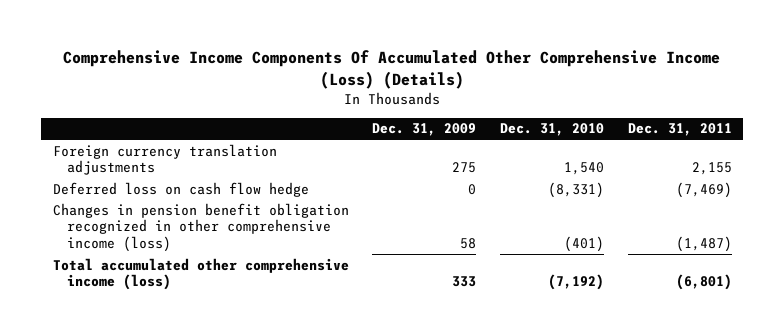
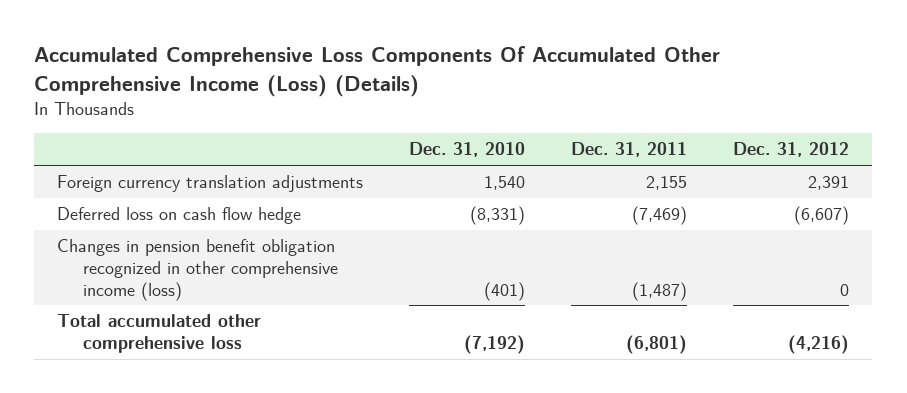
- Comprehensive Income Components Of Accumulated Other Comprehensive Income (Loss) (Details)
+ Accumulated Comprehensive Loss Components Of Accumulated Other Comprehensive Income (Loss) (Details)
- | Dec. 31, 2009 | Dec. 31, 2010 | Dec. 31, 2011
+ | Dec. 31, 2010 | Dec. 31, 2011 | Dec. 31, 2012
- Total accumulated other comprehensive income (loss) | 333 | (7,192) | (6,801)
+ Total accumulated other comprehensive loss | (7,192) | (6,801) | (4,216)

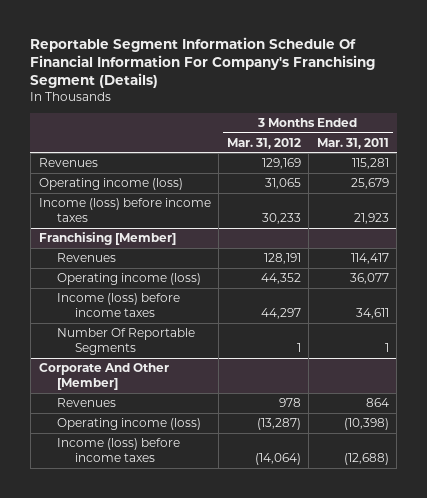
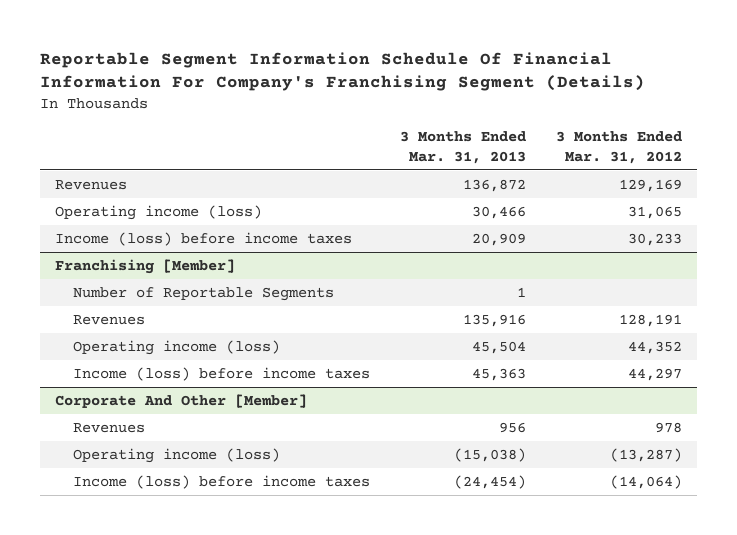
- | 3 Months Ended Mar. 31, 2012 | 3 Months Ended Mar. 31, 2011
+ | 3 Months Ended Mar. 31, 2013 | 3 Months Ended Mar. 31, 2012
@ Franchising [Member]
+ Number of Reportable Segments | 1 |
- Number Of Reportable Segments | 1 | 1

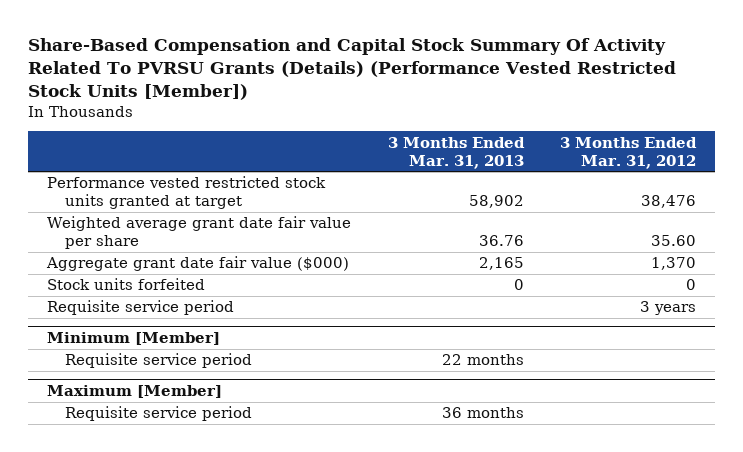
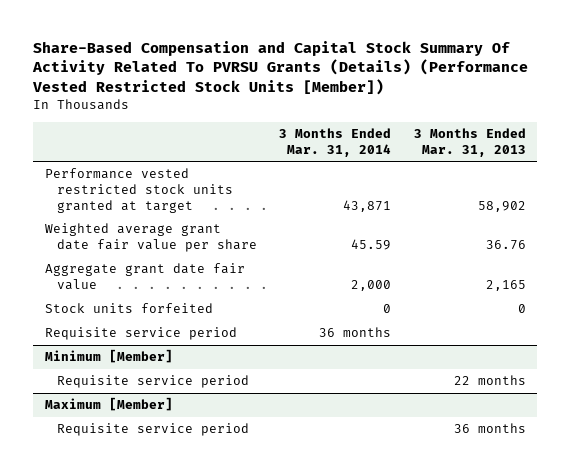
- | 3 Months Ended Mar. 31, 2013 | 3 Months Ended Mar. 31, 2012
+ | 3 Months Ended Mar. 31, 2014 | 3 Months Ended Mar. 31, 2013
- Aggregate grant date fair value ($000) | 2,165 | 1,370
+ Aggregate grant date fair value | 2,000 | 2,165

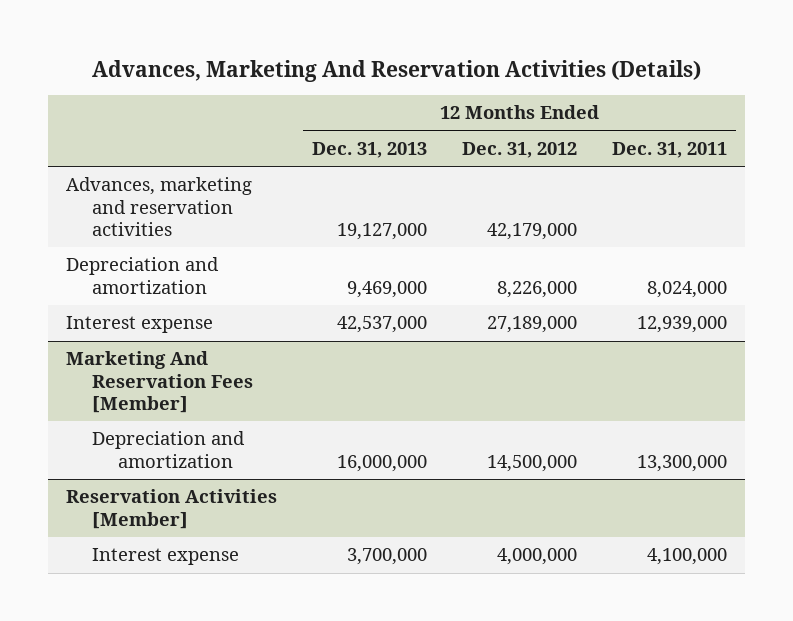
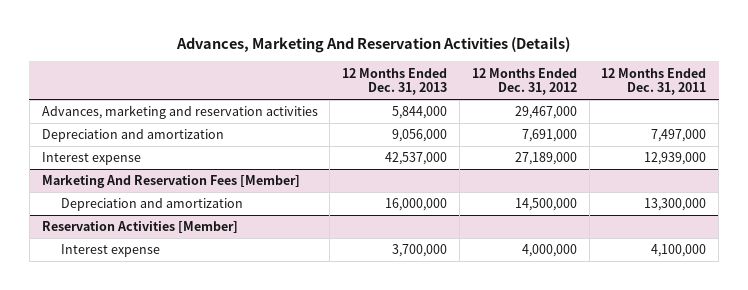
- Advances, marketing and reservation activities | 19,127,000 | 42,179,000 |
- Depreciation and amortization | 9,469,000 | 8,226,000 | 8,024,000
+ Advances, marketing and reservation activities | 5,844,000 | 29,467,000 |
+ Depreciation and amortization | 9,056,000 | 7,691,000 | 7,497,000

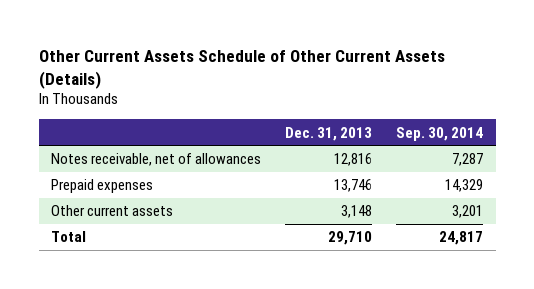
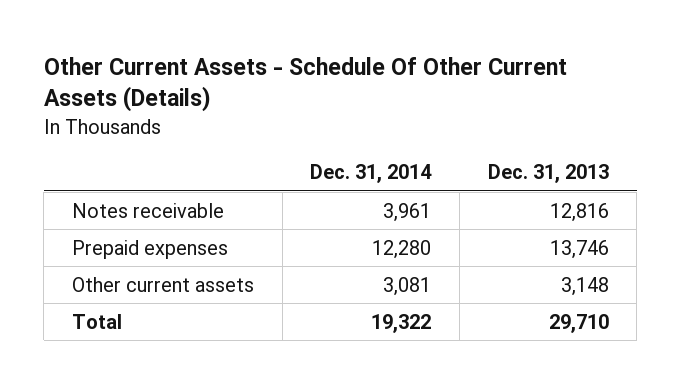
- Other Current Assets Schedule of Other Current Assets (Details)
+ Other Current Assets - Schedule Of Other Current Assets (Details)
- | Dec. 31, 2013 | Sep. 30, 2014
+ | Dec. 31, 2014 | Dec. 31, 2013
- Notes receivable, net of allowances | 12,816 | 7,287
+ Notes receivable | 3,961 | 12,816

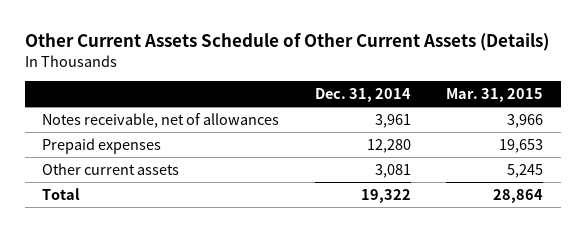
- Other Current Assets - Schedule Of Other Current Assets (Details)
+ Other Current Assets Schedule of Other Current Assets (Details)
- | Dec. 31, 2014 | Dec. 31, 2013
+ | Dec. 31, 2014 | Mar. 31, 2015
- Notes receivable | 3,961 | 12,816
+ Notes receivable, net of allowances | 3,961 | 3,966

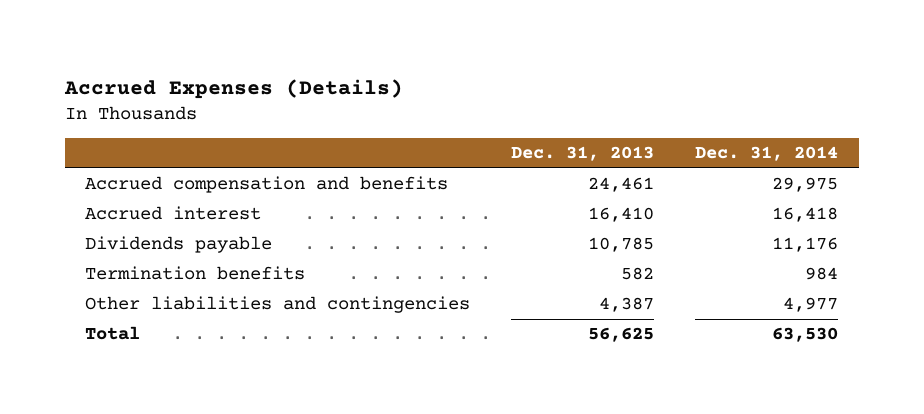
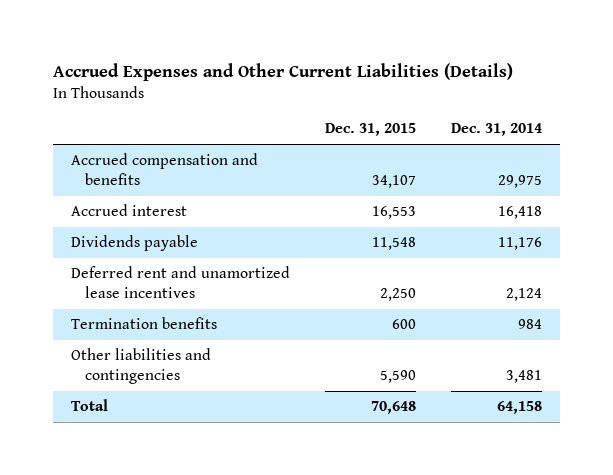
- Accrued Expenses (Details)
+ Accrued Expenses and Other Current Liabilities (Details)
- | Dec. 31, 2013 | Dec. 31, 2014
+ | Dec. 31, 2015 | Dec. 31, 2014
+ Deferred rent and unamortized lease incentives | 2,250 | 2,124
- Other liabilities and contingencies | 4,387 | 4,977
- Total | 56,625 | 63,530
+ Other liabilities and contingencies | 5,590 | 3,481
+ Total | 70,648 | 64,158

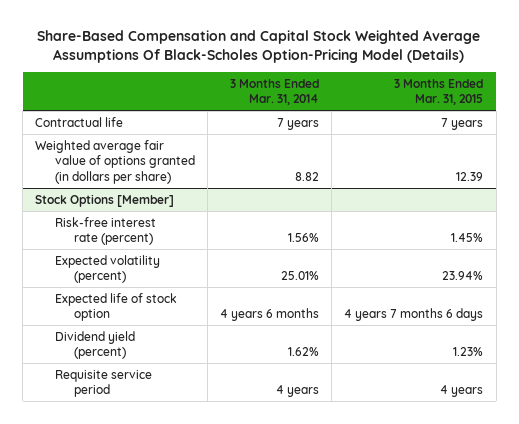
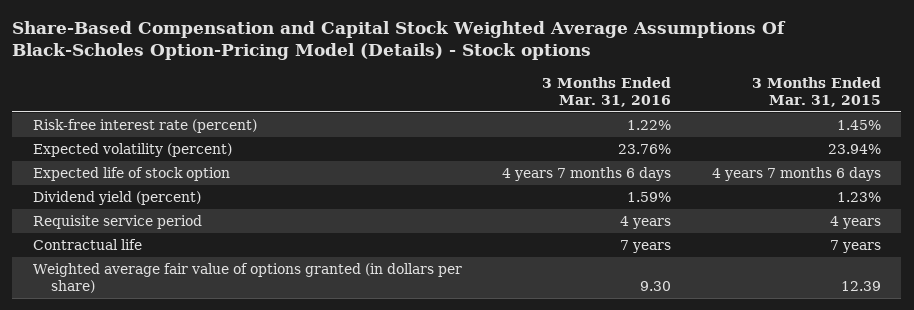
- Share-Based Compensation and Capital Stock Weighted Average Assumptions Of Black-Scholes Option-Pricing Model (Details)
+ Share-Based Compensation and Capital Stock Weighted Average Assumptions Of Black-Scholes Option-Pricing Model (Details) - Stock options
- | 3 Months Ended Mar. 31, 2014 | 3 Months Ended Mar. 31, 2015
+ | 3 Months Ended Mar. 31, 2016 | 3 Months Ended Mar. 31, 2015
- Stock Options [Member]
moved down: Contractual life | 7 years | 7 years
moved down: Weighted average fair value of options granted (in dollars per share) | 9.30 | 12.39

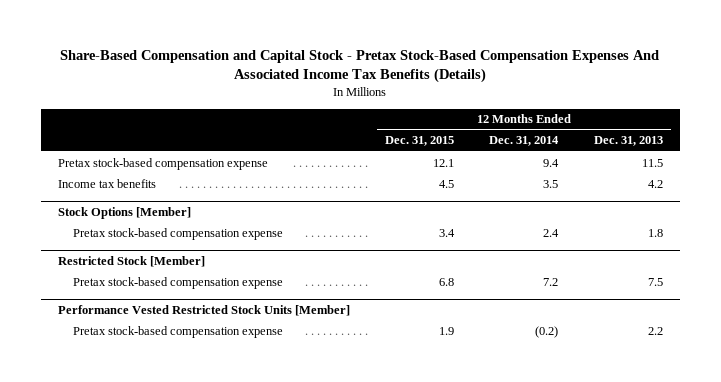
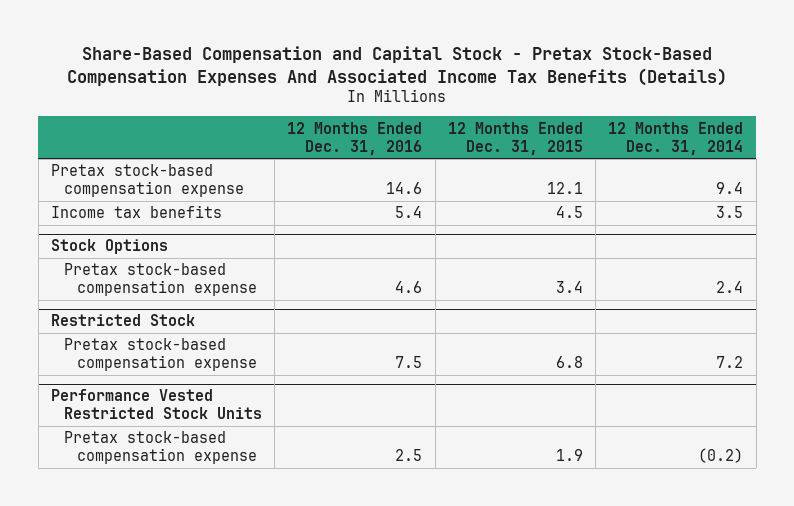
- | 12 Months Ended Dec. 31, 2015 | 12 Months Ended Dec. 31, 2014 | 12 Months Ended Dec. 31, 2013
+ | 12 Months Ended Dec. 31, 2016 | 12 Months Ended Dec. 31, 2015 | 12 Months Ended Dec. 31, 2014
- Stock Options [Member]
+ Stock Options
- Restricted Stock [Member]
+ Restricted Stock
- Performance Vested Restricted Stock Units [Member]
+ Performance Vested Restricted Stock Units

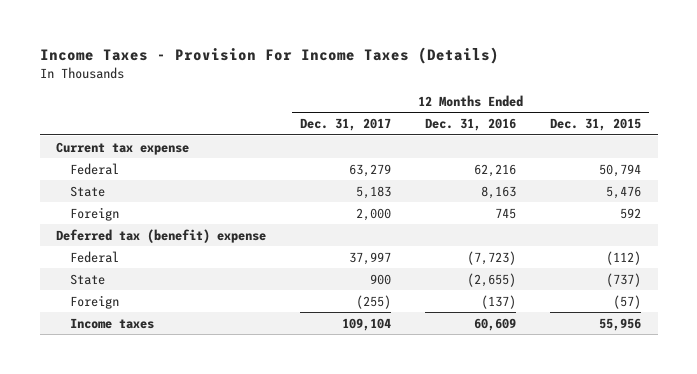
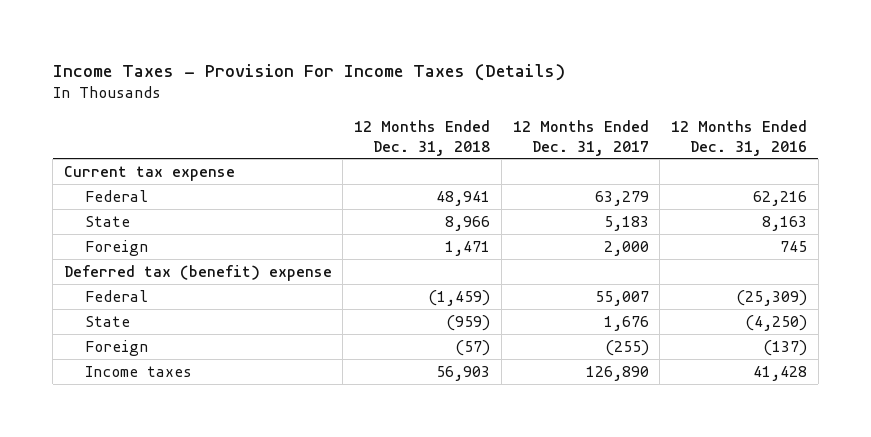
- | 12 Months Ended Dec. 31, 2017 | 12 Months Ended Dec. 31, 2016 | 12 Months Ended Dec. 31, 2015
+ | 12 Months Ended Dec. 31, 2018 | 12 Months Ended Dec. 31, 2017 | 12 Months Ended Dec. 31, 2016
- Federal | 37,997 | (7,723) | (112)
- State | 900 | (2,655) | (737)
+ Federal | (1,459) | 55,007 | (25,309)
+ State | (959) | 1,676 | (4,250)
- Income taxes | 109,104 | 60,609 | 55,956
+ Income taxes | 56,903 | 126,890 | 41,428

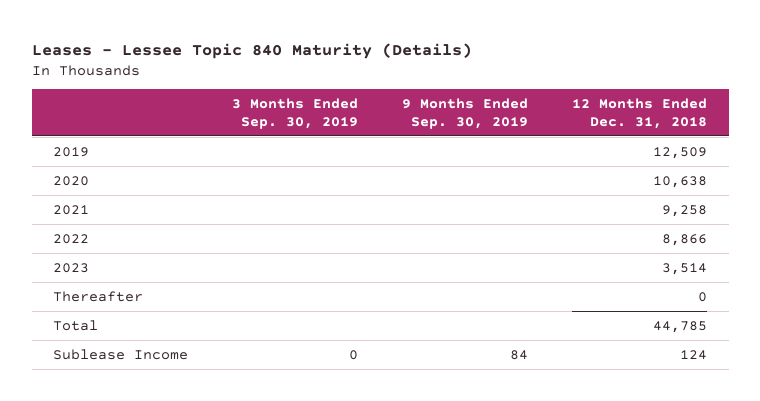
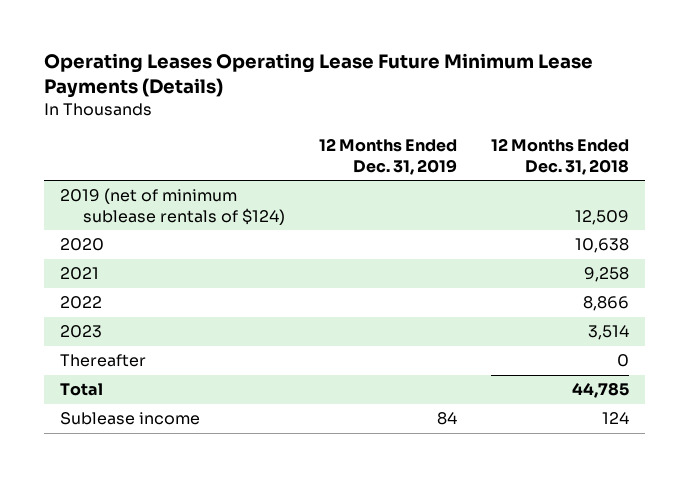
- Leases - Lessee Topic 840 Maturity (Details)
+ Operating Leases Operating Lease Future Minimum Lease Payments (Details)
- | 3 Months Ended Sep. 30, 2019 | 9 Months Ended Sep. 30, 2019 | 12 Months Ended Dec. 31, 2018
+ | 12 Months Ended Dec. 31, 2019 | 12 Months Ended Dec. 31, 2018
- 2019 | | | 12,509
+ 2019 (net of minimum sublease rentals of $124) | | 12,509
- Sublease Income | 0 | 84 | 124
+ Sublease income | 84 | 124

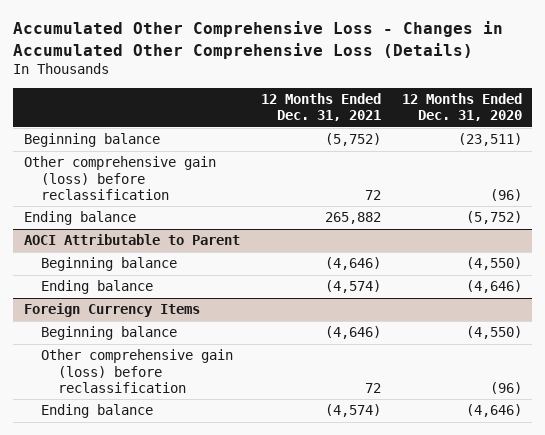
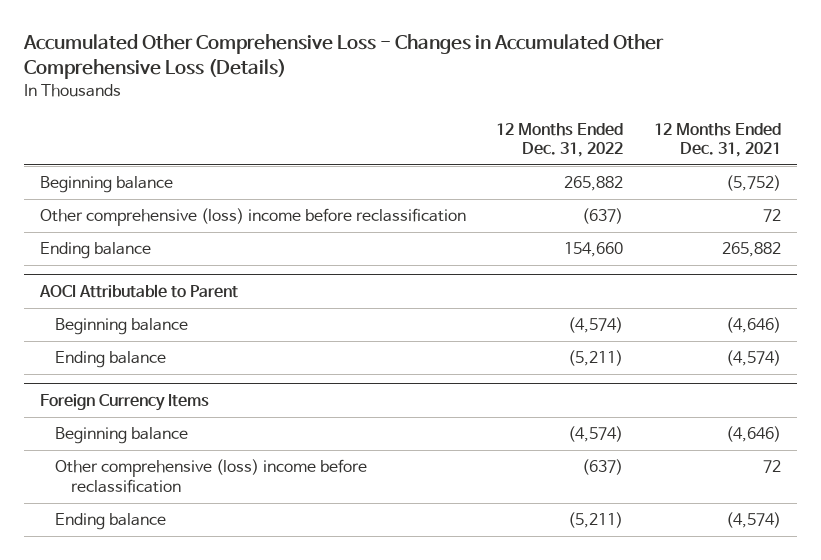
- | 12 Months Ended Dec. 31, 2021 | 12 Months Ended Dec. 31, 2020
+ | 12 Months Ended Dec. 31, 2022 | 12 Months Ended Dec. 31, 2021
- Other comprehensive gain (loss) before reclassification | 72 | (96)
+ Other comprehensive (loss) income before reclassification | (637) | 72
@ Foreign Currency Items
- Other comprehensive gain (loss) before reclassification | 72 | (96)
+ Other comprehensive (loss) income before reclassification | (637) | 72

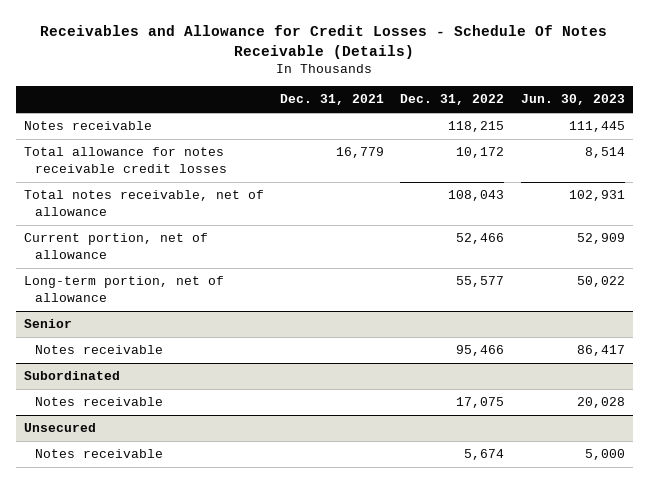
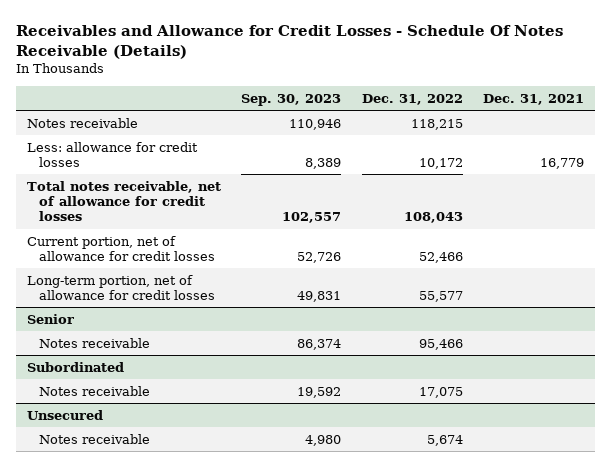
- | Dec. 31, 2021 | Dec. 31, 2022 | Jun. 30, 2023
+ | Sep. 30, 2023 | Dec. 31, 2022 | Dec. 31, 2021
- Total allowance for notes receivable credit losses | 16,779 | 10,172 | 8,514
- Total notes receivable, net of allowance | | 108,043 | 102,931
- Current portion, net of allowance | | 52,466 | 52,909
- Long-term portion, net of allowance | | 55,577 | 50,022
+ Less: allowance for credit losses | 8,389 | 10,172 | 16,779
+ Total notes receivable, net of allowance for credit losses | 102,557 | 108,043 |
+ Current portion, net of allowance for credit losses | 52,726 | 52,466 |
+ Long-term portion, net of allowance for credit losses | 49,831 | 55,577 |

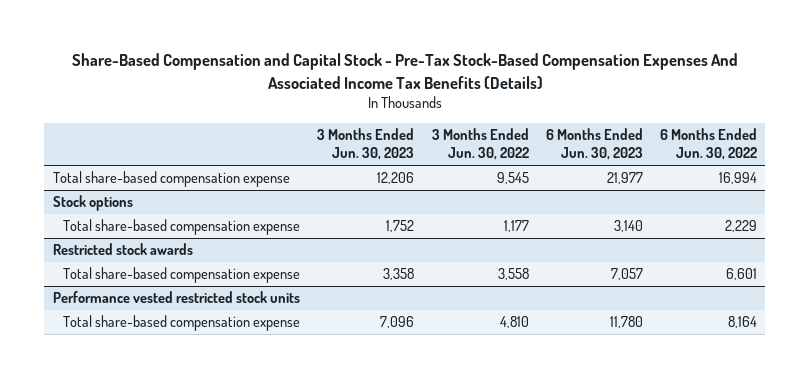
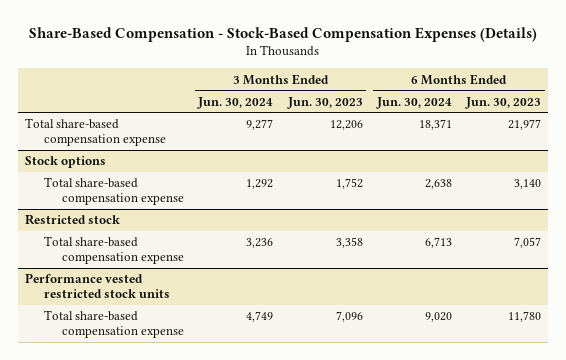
- Share-Based Compensation and Capital Stock - Pre-Tax Stock-Based Compensation Expenses And Associated Income Tax Benefits (Details)
+ Share-Based Compensation - Stock-Based Compensation Expenses (Details)
- | 3 Months Ended Jun. 30, 2023 | 3 Months Ended Jun. 30, 2022 | 6 Months Ended Jun. 30, 2023 | 6 Months Ended Jun. 30, 2022
+ | 3 Months Ended Jun. 30, 2024 | 3 Months Ended Jun. 30, 2023 | 6 Months Ended Jun. 30, 2024 | 6 Months Ended Jun. 30, 2023
- Restricted stock awards
+ Restricted stock

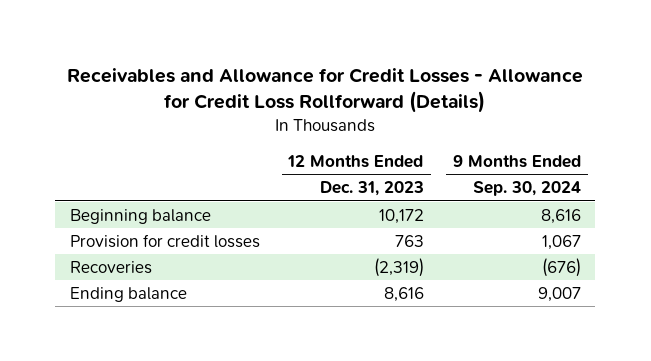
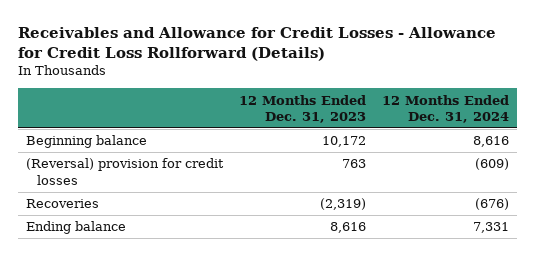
- | 12 Months Ended Dec. 31, 2023 | 9 Months Ended Sep. 30, 2024
+ | 12 Months Ended Dec. 31, 2023 | 12 Months Ended Dec. 31, 2024
- Provision for credit losses | 763 | 1,067
+ (Reversal) provision for credit losses | 763 | (609)

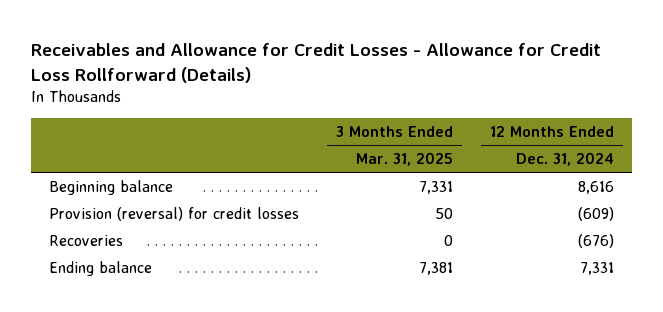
- | 12 Months Ended Dec. 31, 2023 | 12 Months Ended Dec. 31, 2024
+ | 3 Months Ended Mar. 31, 2025 | 12 Months Ended Dec. 31, 2024
- (Reversal) provision for credit losses | 763 | (609)
+ Provision (reversal) for credit losses | 50 | (609)

